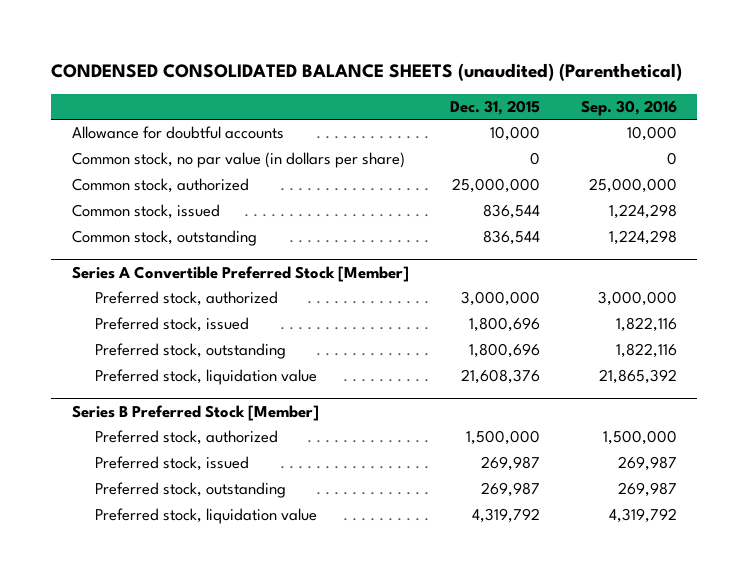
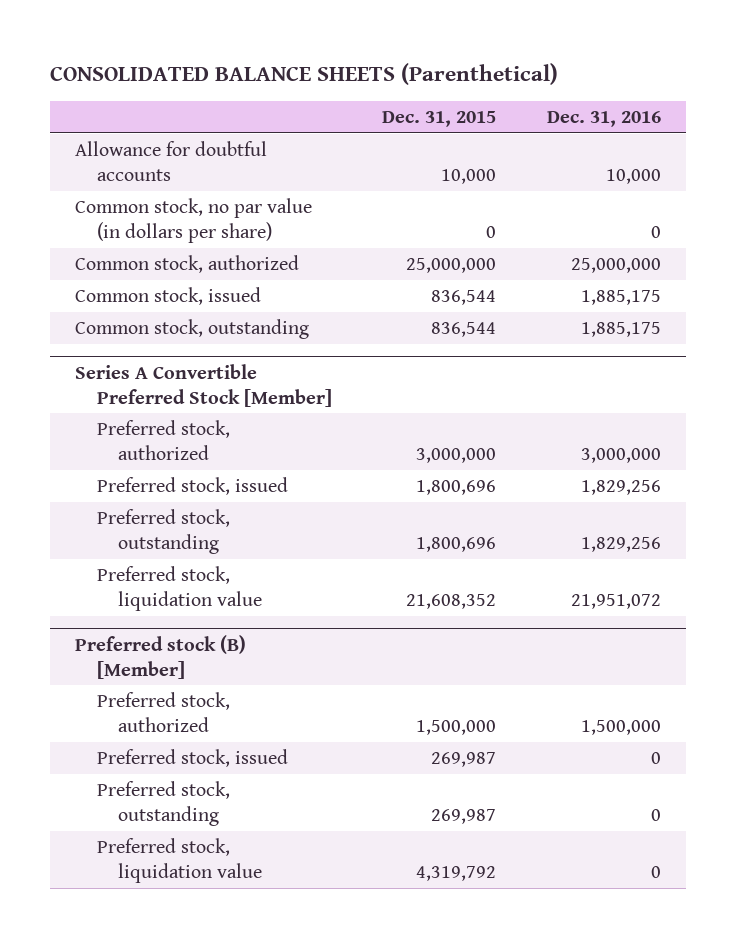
- CONDENSED CONSOLIDATED BALANCE SHEETS (unaudited) (Parenthetical)
+ CONSOLIDATED BALANCE SHEETS (Parenthetical)
- | Dec. 31, 2015 | Sep. 30, 2016
+ | Dec. 31, 2015 | Dec. 31, 2016
@ Series A Convertible Preferred Stock [Member]
- Preferred stock, liquidation value | 21,608,376 | 21,865,392
- Series B Preferred Stock [Member]
@ Series A Convertible Preferred Stock [Member]
+ Preferred stock, liquidation value | 21,608,352 | 21,951,072
+ Preferred stock (B) [Member]

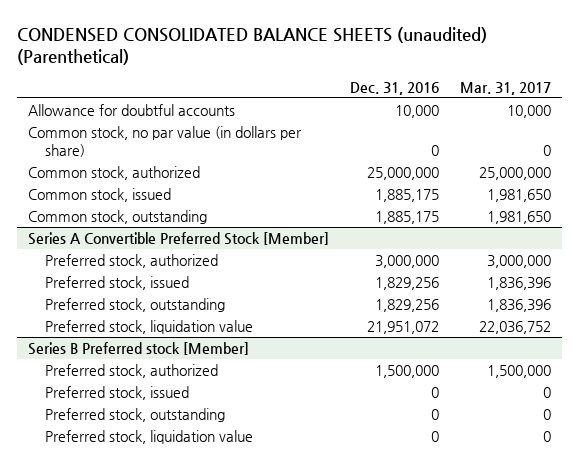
- CONSOLIDATED BALANCE SHEETS (Parenthetical)
+ CONDENSED CONSOLIDATED BALANCE SHEETS (unaudited) (Parenthetical)
- | Dec. 31, 2015 | Dec. 31, 2016
+ | Dec. 31, 2016 | Mar. 31, 2017
- Preferred stock (B) [Member]
+ Series B Preferred stock [Member]

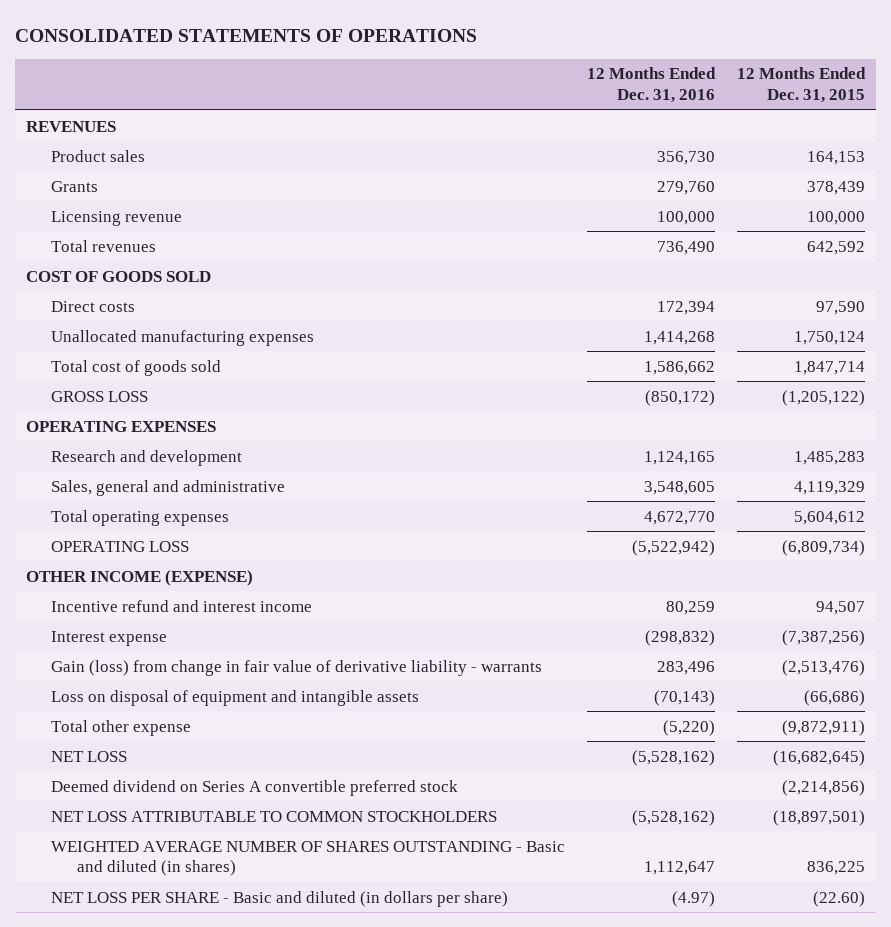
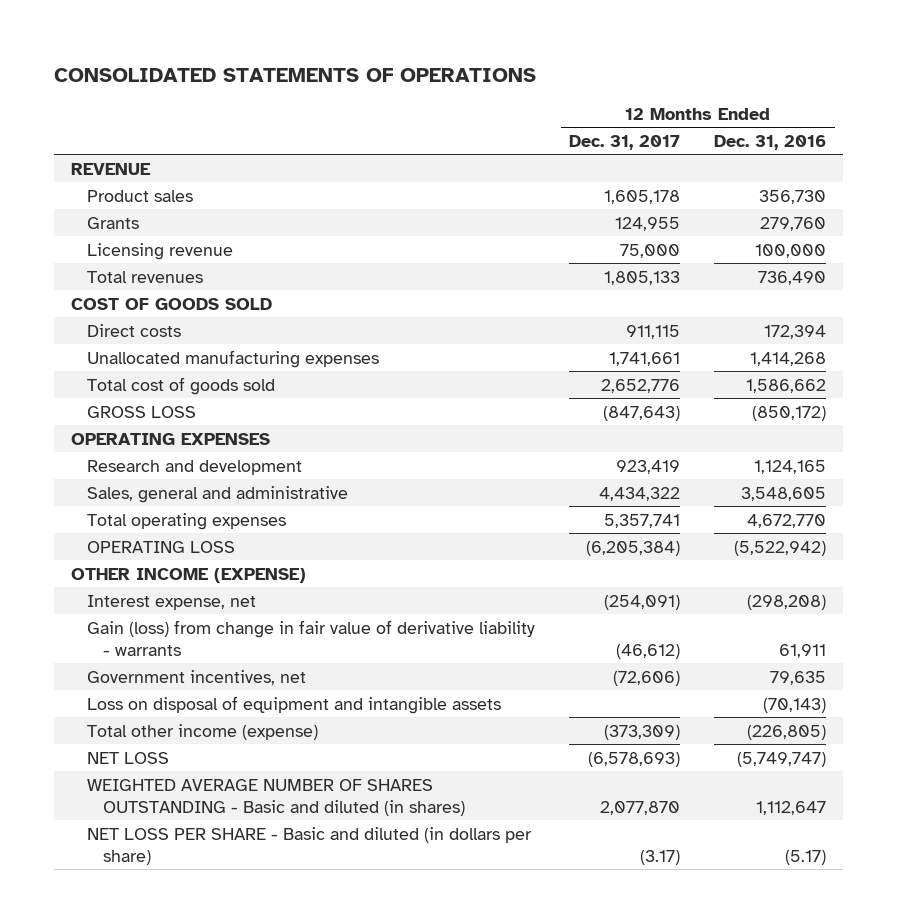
- | 12 Months Ended Dec. 31, 2016 | 12 Months Ended Dec. 31, 2015
+ | 12 Months Ended Dec. 31, 2017 | 12 Months Ended Dec. 31, 2016
- REVENUES
+ REVENUE
- Incentive refund and interest income | 80,259 | 94,507
- Interest expense | (298,832) | (7,387,256)
- Gain (loss) from change in fair value of derivative liability - warrants | 283,496 | (2,513,476)
+ Interest expense, net | (254,091) | (298,208)
+ Gain (loss) from change in fair value of derivative liability - warrants | (46,612) | 61,911
+ Government incentives, net | (72,606) | 79,635
- Total other expense | (5,220) | (9,872,911)
- NET LOSS | (5,528,162) | (16,682,645)
- Deemed dividend on Series A convertible preferred stock | | (2,214,856)
- NET LOSS ATTRIBUTABLE TO COMMON STOCKHOLDERS | (5,528,162) | (18,897,501)
+ Total other income (expense) | (373,309) | (226,805)
+ NET LOSS | (6,578,693) | (5,749,747)
- NET LOSS PER SHARE - Basic and diluted (in dollars per share) | (4.97) | (22.60)
+ NET LOSS PER SHARE - Basic and diluted (in dollars per share) | (3.17) | (5.17)

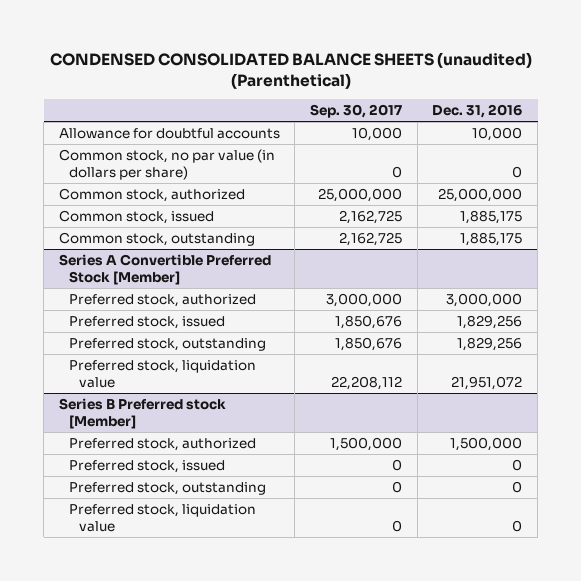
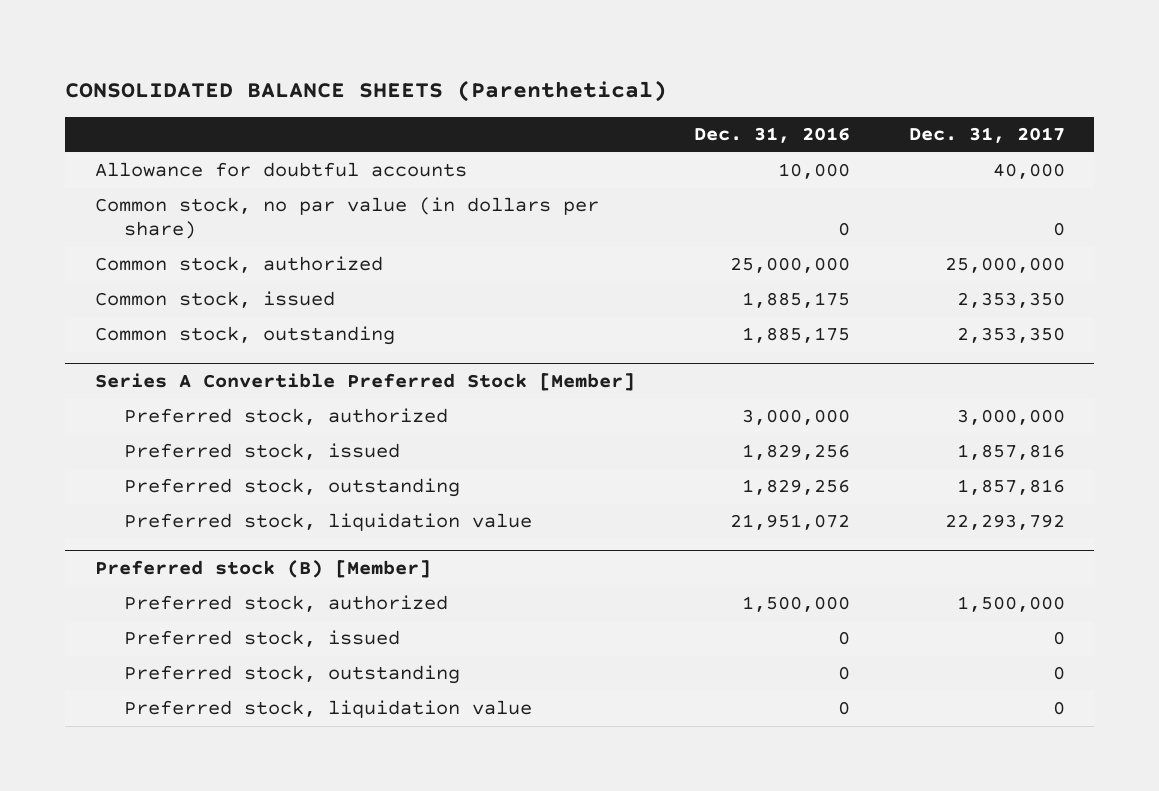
- CONDENSED CONSOLIDATED BALANCE SHEETS (unaudited) (Parenthetical)
+ CONSOLIDATED BALANCE SHEETS (Parenthetical)
- | Sep. 30, 2017 | Dec. 31, 2016
+ | Dec. 31, 2016 | Dec. 31, 2017
- Series B Preferred stock [Member]
+ Preferred stock (B) [Member]

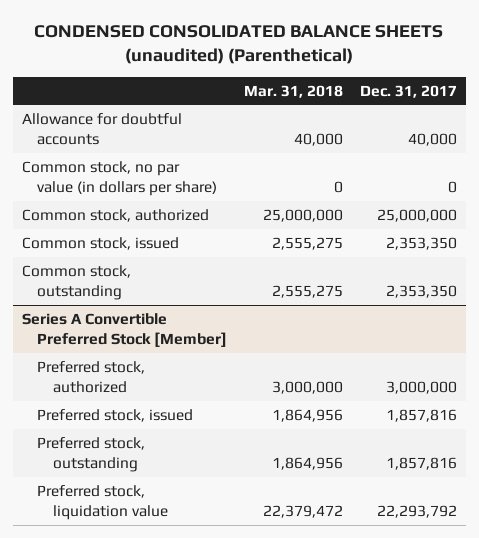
- CONSOLIDATED BALANCE SHEETS (Parenthetical)
+ CONDENSED CONSOLIDATED BALANCE SHEETS (unaudited) (Parenthetical)
- | Dec. 31, 2016 | Dec. 31, 2017
+ | Mar. 31, 2018 | Dec. 31, 2017
- Preferred stock (B) [Member]
- Preferred stock, authorized | 1,500,000 | 1,500,000
- Preferred stock, issued | 0 | 0
- Preferred stock, outstanding | 0 | 0
- Preferred stock, liquidation value | 0 | 0

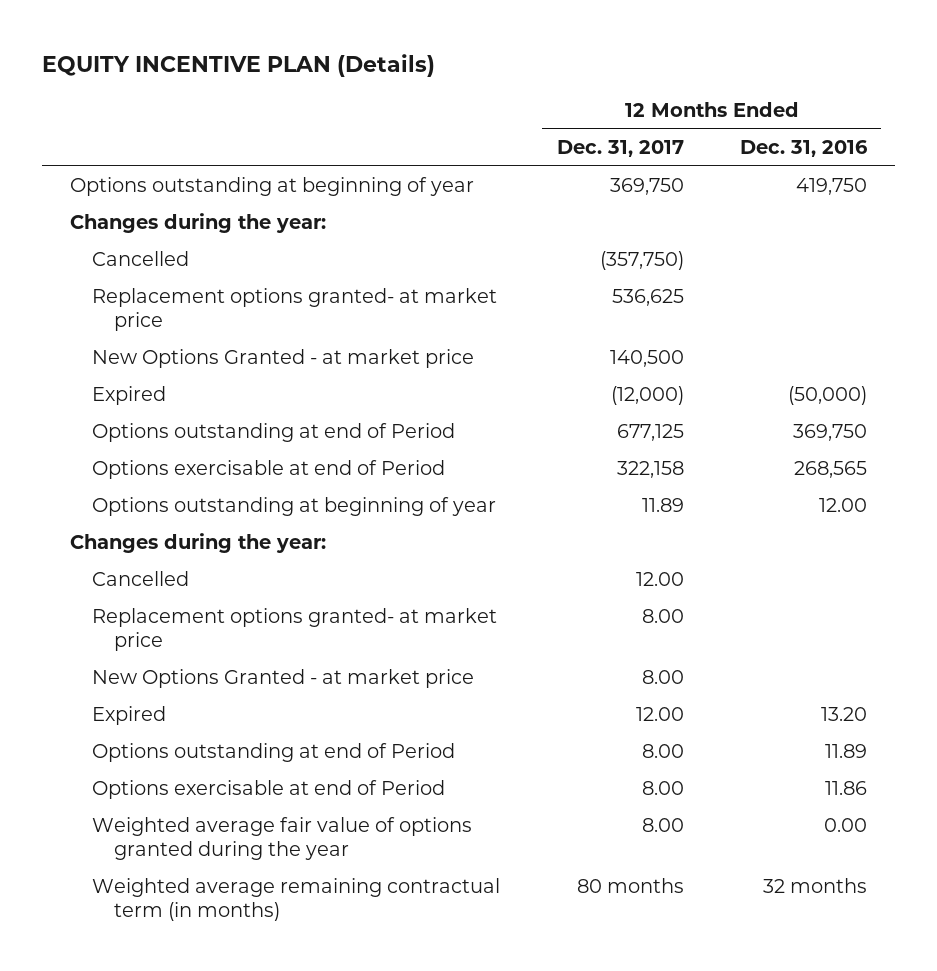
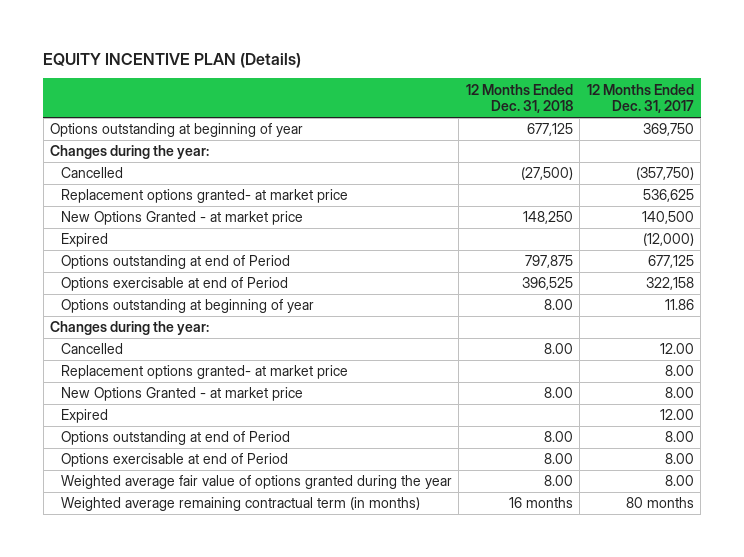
- | 12 Months Ended Dec. 31, 2017 | 12 Months Ended Dec. 31, 2016
+ | 12 Months Ended Dec. 31, 2018 | 12 Months Ended Dec. 31, 2017
- Options outstanding at beginning of year | 11.89 | 12.00
+ Options outstanding at beginning of year | 8.00 | 11.86

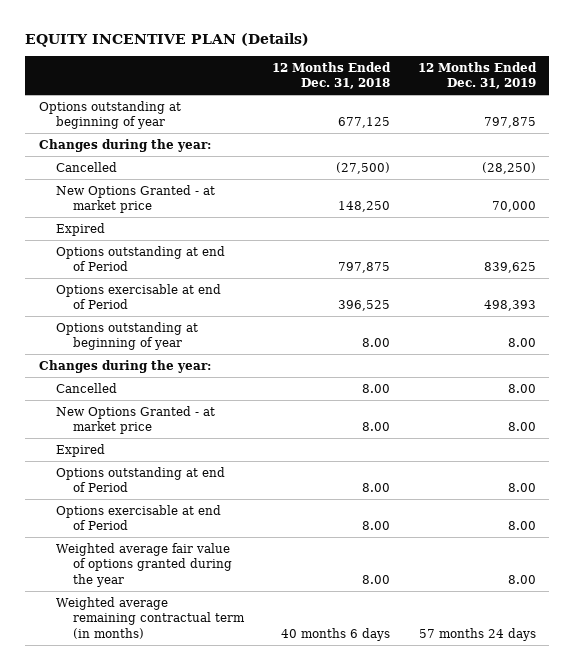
- | 12 Months Ended Dec. 31, 2018 | 12 Months Ended Dec. 31, 2017
+ | 12 Months Ended Dec. 31, 2018 | 12 Months Ended Dec. 31, 2019
- Replacement options granted- at market price | | 536,625
- Replacement options granted- at market price | | 8.00
- Weighted average remaining contractual term (in months) | 16 months | 80 months
+ Weighted average remaining contractual term (in months) | 40 months 6 days | 57 months 24 days

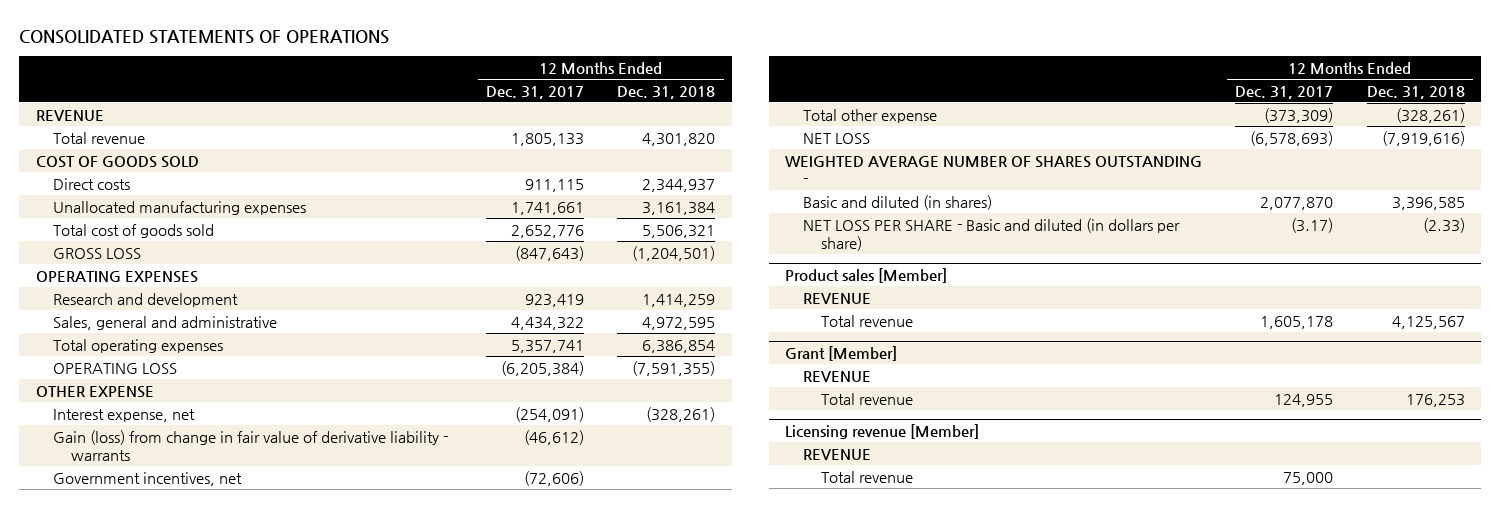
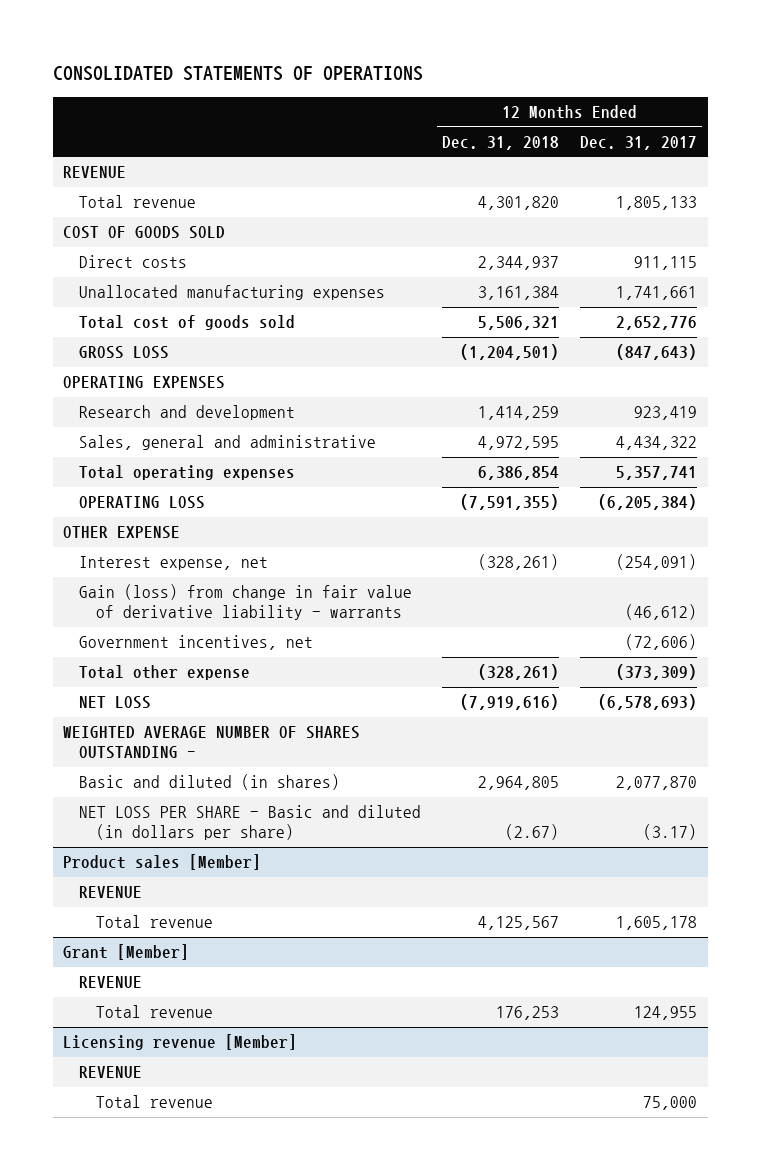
- | 12 Months Ended Dec. 31, 2017 | 12 Months Ended Dec. 31, 2018
+ | 12 Months Ended Dec. 31, 2018 | 12 Months Ended Dec. 31, 2017
- Basic and diluted (in shares) | 2,077,870 | 3,396,585
- NET LOSS PER SHARE - Basic and diluted (in dollars per share) | (3.17) | (2.33)
+ Basic and diluted (in shares) | 2,964,805 | 2,077,870
+ NET LOSS PER SHARE - Basic and diluted (in dollars per share) | (2.67) | (3.17)

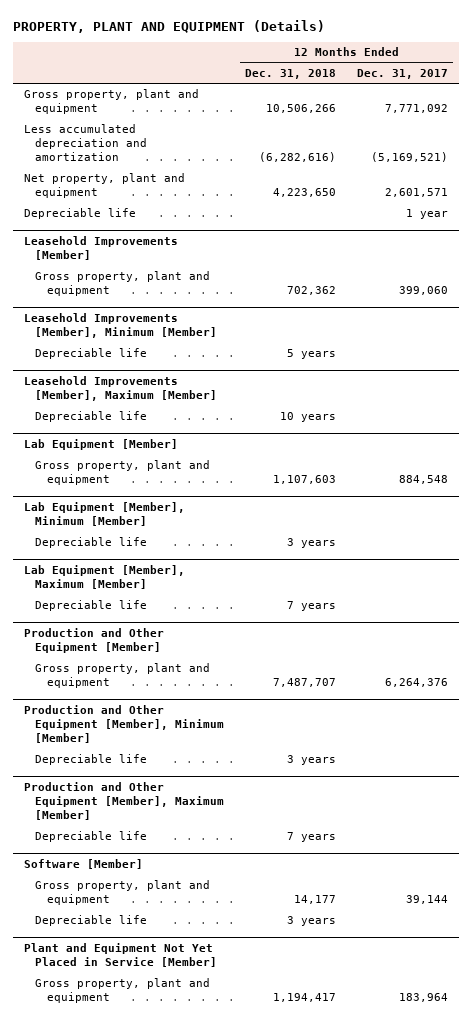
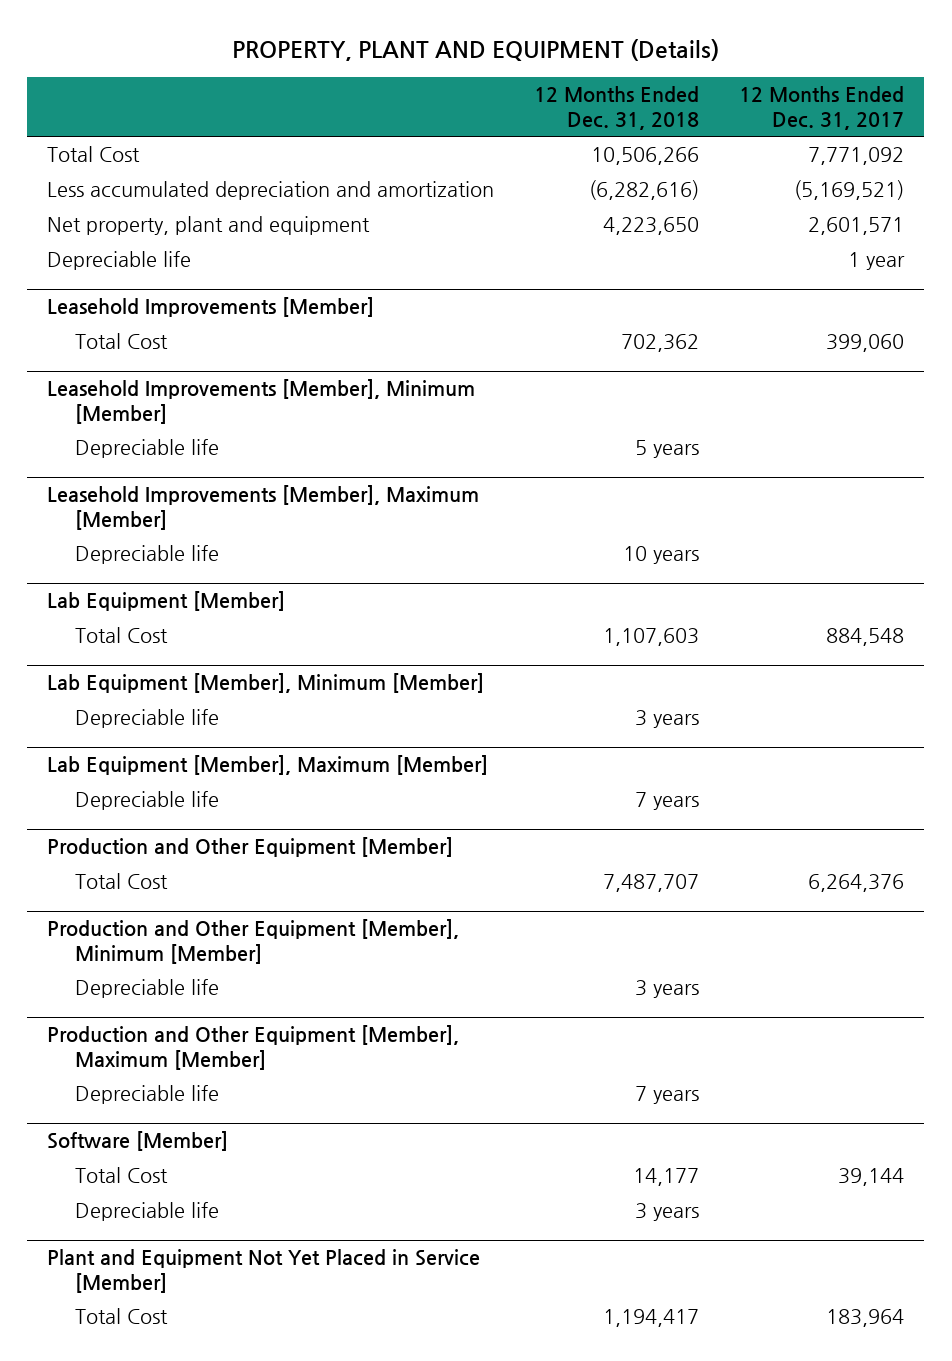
- Gross property, plant and equipment | 10,506,266 | 7,771,092
+ Total Cost | 10,506,266 | 7,771,092
@ Leasehold Improvements [Member]
- Gross property, plant and equipment | 702,362 | 399,060
+ Total Cost | 702,362 | 399,060
@ Lab Equipment [Member]
- Gross property, plant and equipment | 1,107,603 | 884,548
+ Total Cost | 1,107,603 | 884,548
@ Production and Other Equipment [Member]
- Gross property, plant and equipment | 7,487,707 | 6,264,376
+ Total Cost | 7,487,707 | 6,264,376
@ Software [Member]
- Gross property, plant and equipment | 14,177 | 39,144
+ Total Cost | 14,177 | 39,144
@ Plant and Equipment Not Yet Placed in Service [Member]
- Gross property, plant and equipment | 1,194,417 | 183,964
+ Total Cost | 1,194,417 | 183,964

